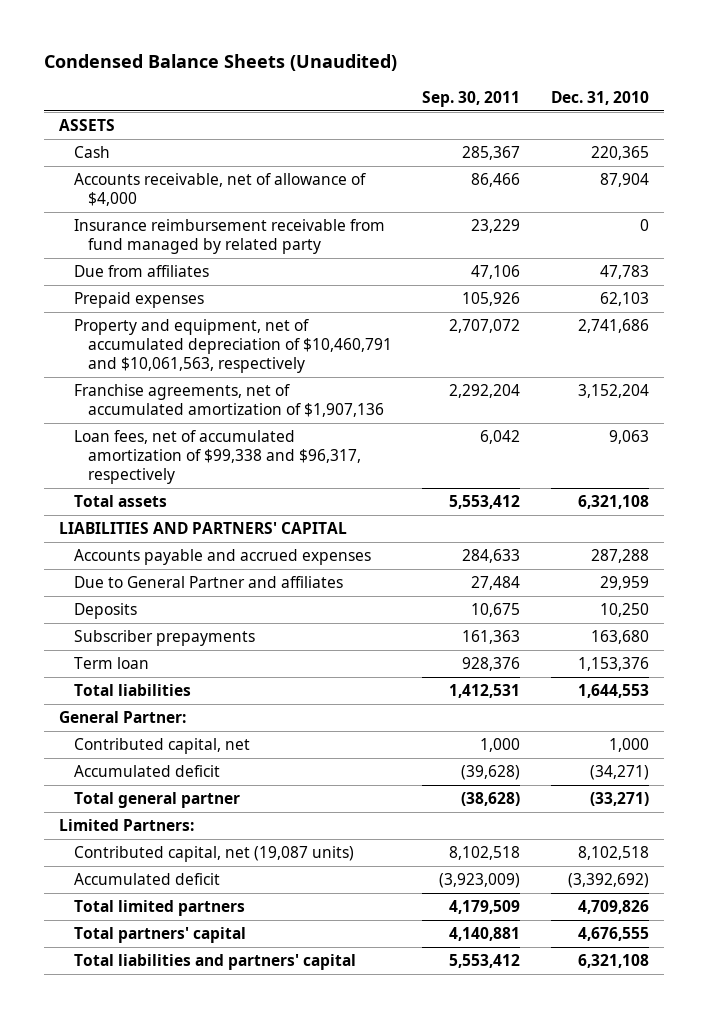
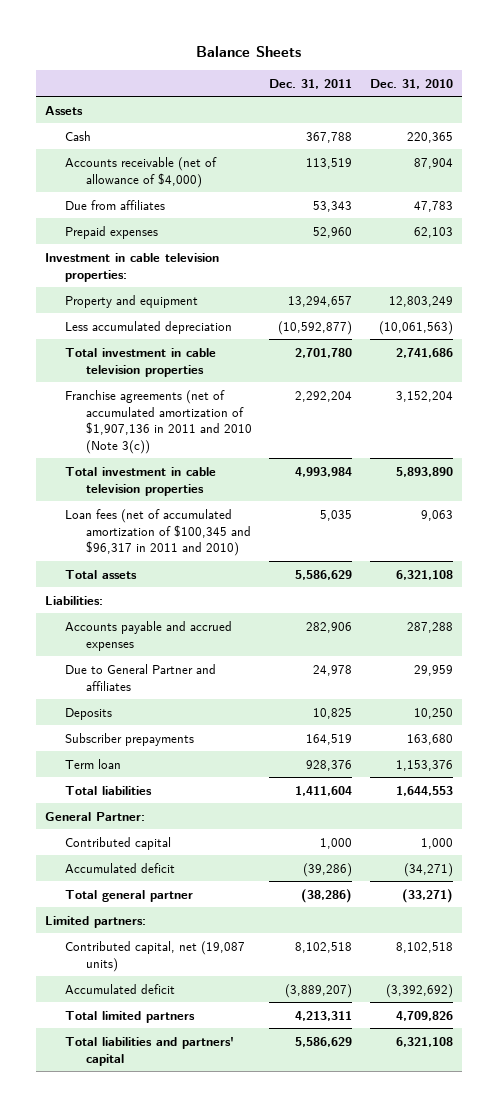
- Condensed Balance Sheets (Unaudited)
+ Balance Sheets
- | Sep. 30, 2011 | Dec. 31, 2010
+ | Dec. 31, 2011 | Dec. 31, 2010
- ASSETS
+ Assets
- Accounts receivable, net of allowance of $4,000 | 86,466 | 87,904
- Insurance reimbursement receivable from fund managed by related party | 23,229 | 0
+ Accounts receivable (net of allowance of $4,000) | 113,519 | 87,904
- Property and equipment, net of accumulated depreciation of $10,460,791 and $10,061,563, respectively | 2,707,072 | 2,741,686
- Franchise agreements, net of accumulated amortization of $1,907,136 | 2,292,204 | 3,152,204
- Loan fees, net of accumulated amortization of $99,338 and $96,317, respectively | 6,042 | 9,063
+ Investment in cable television properties:
+ Property and equipment | 13,294,657 | 12,803,249
+ Less accumulated depreciation | (10,592,877) | (10,061,563)
+ Total investment in cable television properties | 2,701,780 | 2,741,686
+ Franchise agreements (net of accumulated amortization of $1,907,136 in 2011 and 2010 (Note 3(c)) | 2,292,204 | 3,152,204
+ Total investment in cable television properties | 4,993,984 | 5,893,890
+ Loan fees (net of accumulated amortization of $100,345 and $96,317 in 2011 and 2010) | 5,035 | 9,063
- LIABILITIES AND PARTNERS' CAPITAL
+ Liabilities:
- Contributed capital, net | 1,000 | 1,000
+ Contributed capital | 1,000 | 1,000
- Limited Partners:
+ Limited partners:
- Total partners' capital | 4,140,881 | 4,676,555

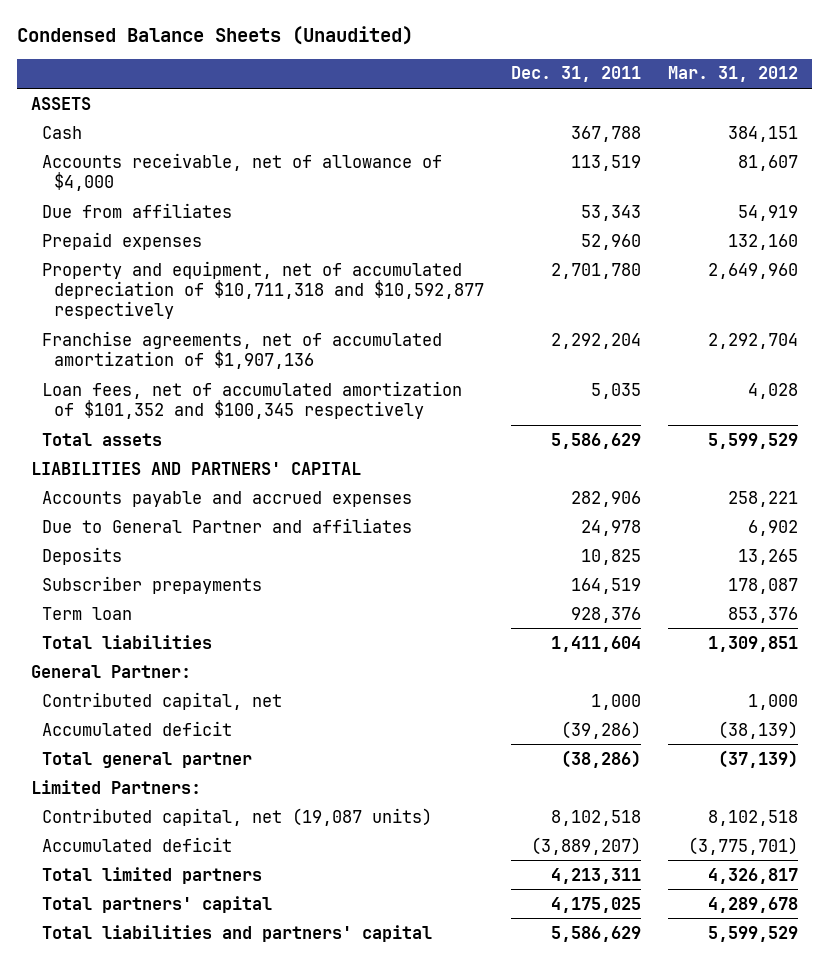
- Balance Sheets
+ Condensed Balance Sheets (Unaudited)
- | Dec. 31, 2011 | Dec. 31, 2010
+ | Dec. 31, 2011 | Mar. 31, 2012
- Assets
+ ASSETS
- Accounts receivable (net of allowance of $4,000) | 113,519 | 87,904
+ Accounts receivable, net of allowance of $4,000 | 113,519 | 81,607
- Investment in cable television properties:
- Property and equipment | 13,294,657 | 12,803,249
- Less accumulated depreciation | (10,592,877) | (10,061,563)
- Total investment in cable television properties | 2,701,780 | 2,741,686
- Franchise agreements (net of accumulated amortization of $1,907,136 in 2011 and 2010 (Note 3(c)) | 2,292,204 | 3,152,204
- Total investment in cable television properties | 4,993,984 | 5,893,890
- Loan fees (net of accumulated amortization of $100,345 and $96,317 in 2011 and 2010) | 5,035 | 9,063
+ Property and equipment, net of accumulated depreciation of $10,711,318 and $10,592,877 respectively | 2,701,780 | 2,649,960
+ Franchise agreements, net of accumulated amortization of $1,907,136 | 2,292,204 | 2,292,704
+ Loan fees, net of accumulated amortization of $101,352 and $100,345 respectively | 5,035 | 4,028
- Liabilities:
+ LIABILITIES AND PARTNERS' CAPITAL
- Contributed capital | 1,000 | 1,000
+ Contributed capital, net | 1,000 | 1,000
- Limited partners:
+ Limited Partners:
+ Total partners' capital | 4,175,025 | 4,289,678

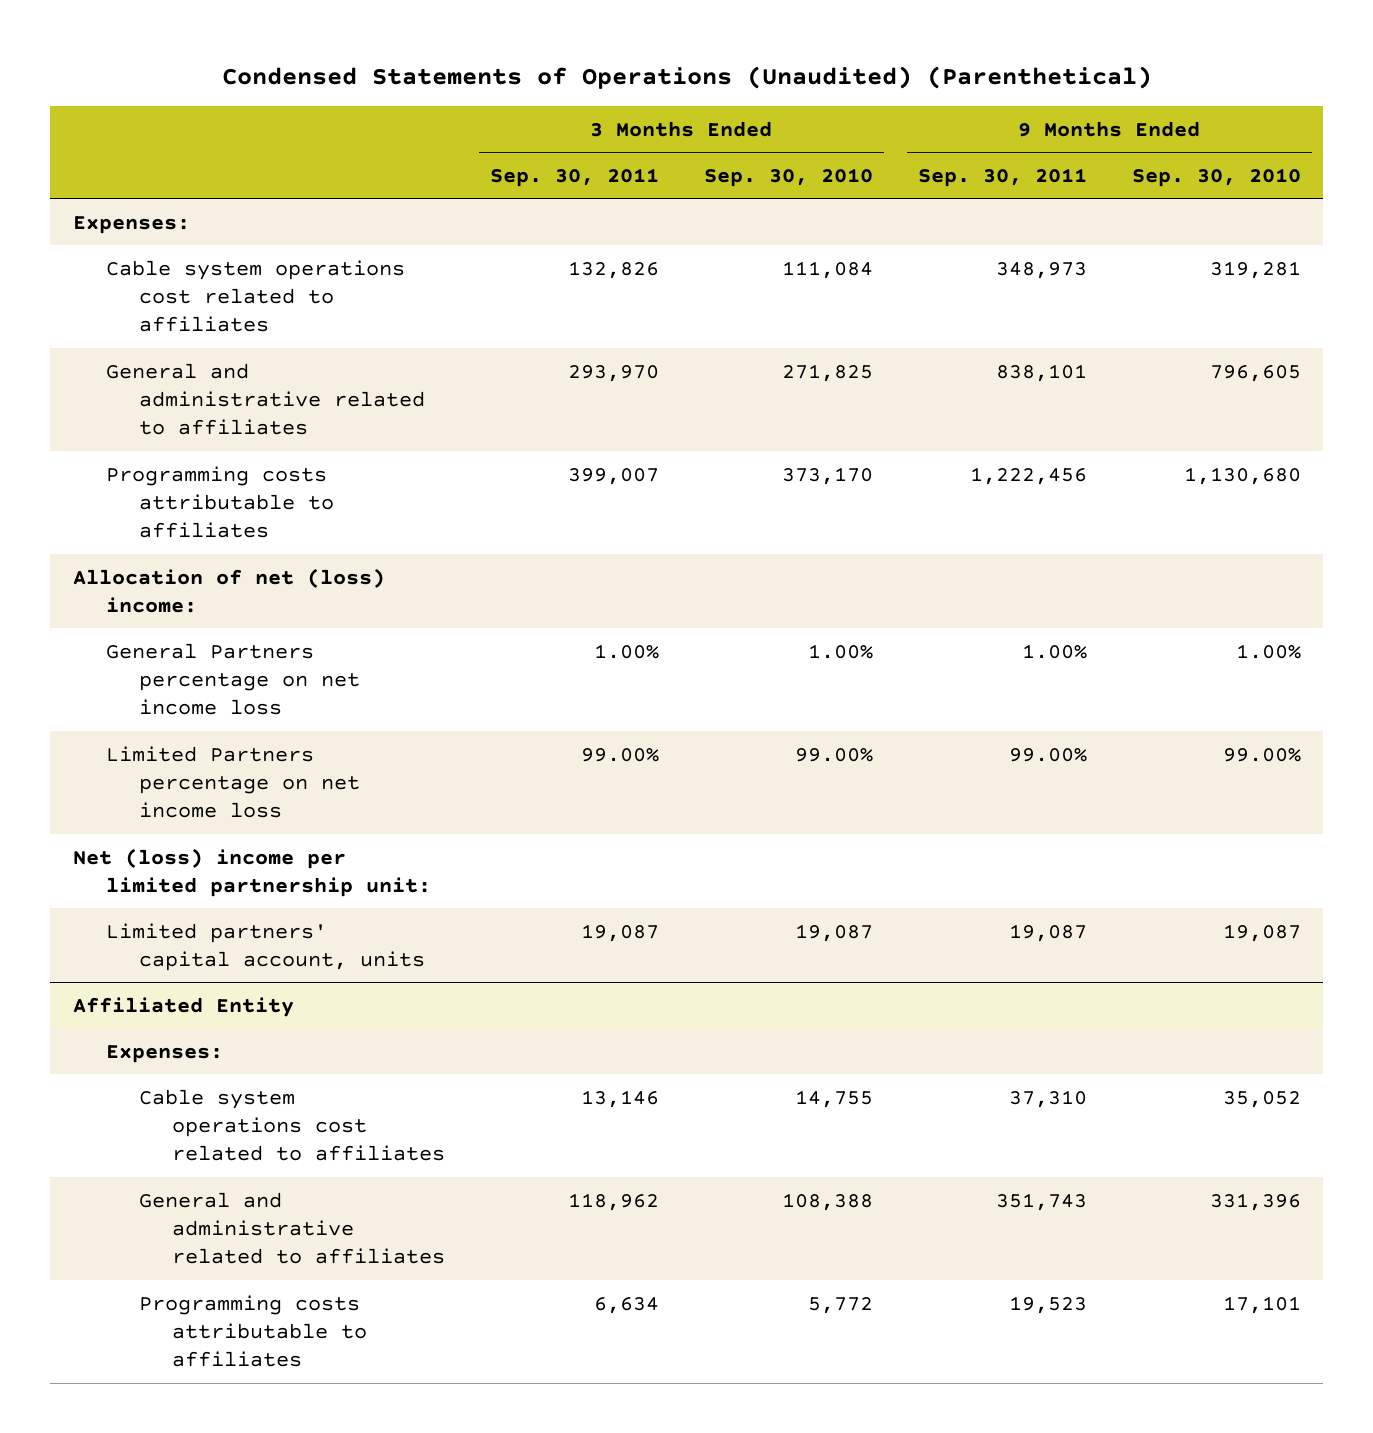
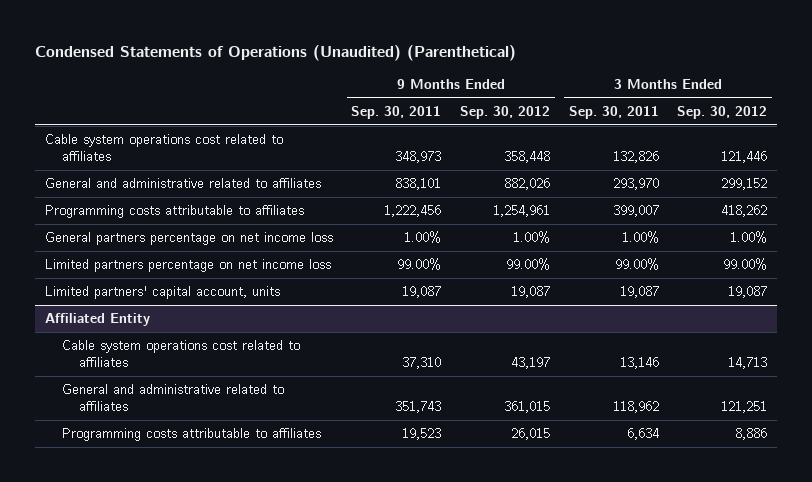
- | 3 Months Ended Sep. 30, 2011 | 3 Months Ended Sep. 30, 2010 | 9 Months Ended Sep. 30, 2011 | 9 Months Ended Sep. 30, 2010
+ | 9 Months Ended Sep. 30, 2011 | 9 Months Ended Sep. 30, 2012 | 3 Months Ended Sep. 30, 2011 | 3 Months Ended Sep. 30, 2012
- Expenses:
- Allocation of net (loss) income:
- General Partners percentage on net income loss | 1.00% | 1.00% | 1.00% | 1.00%
- Limited Partners percentage on net income loss | 99.00% | 99.00% | 99.00% | 99.00%
- Net (loss) income per limited partnership unit:
+ General partners percentage on net income loss | 1.00% | 1.00% | 1.00% | 1.00%
+ Limited partners percentage on net income loss | 99.00% | 99.00% | 99.00% | 99.00%
@ Affiliated Entity
- Expenses:

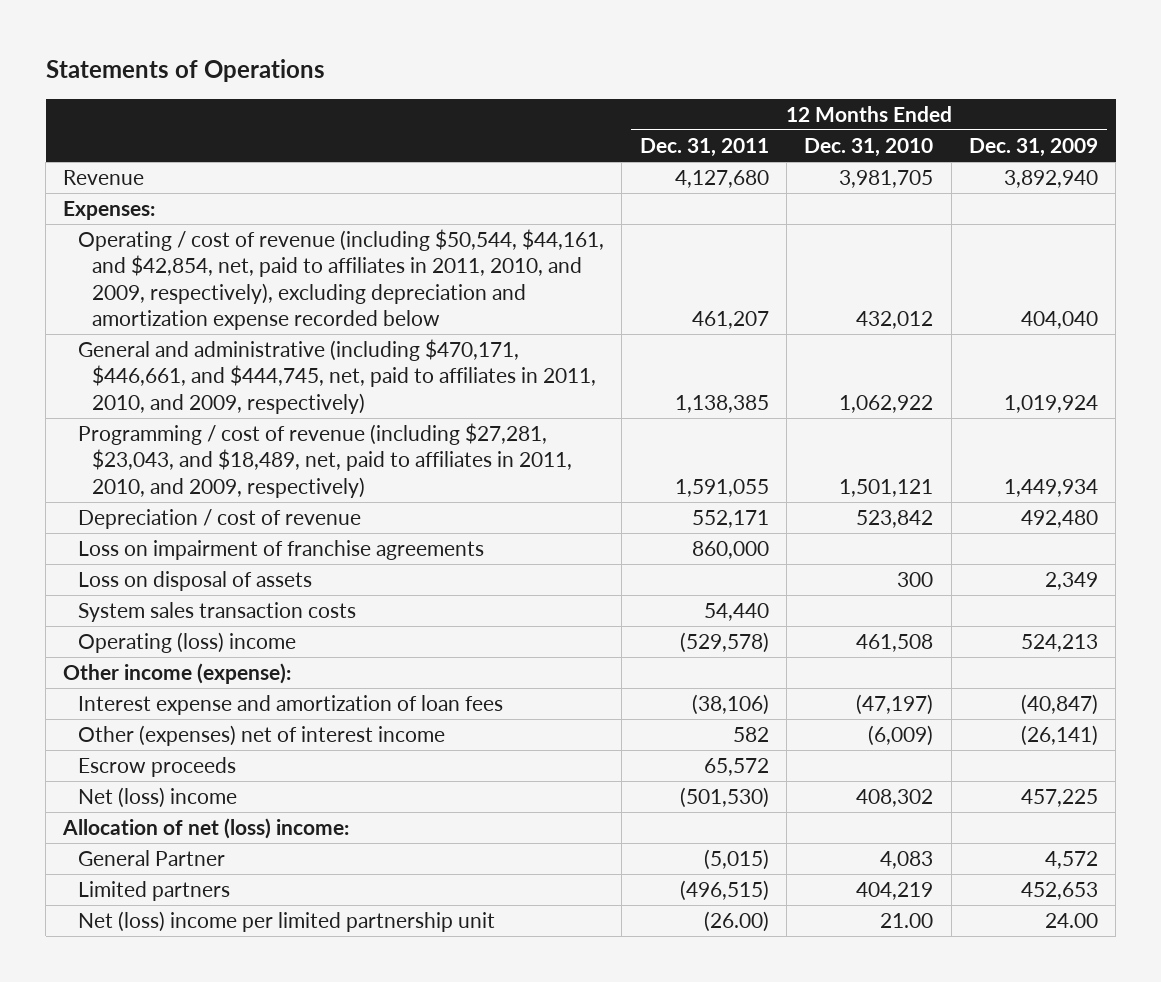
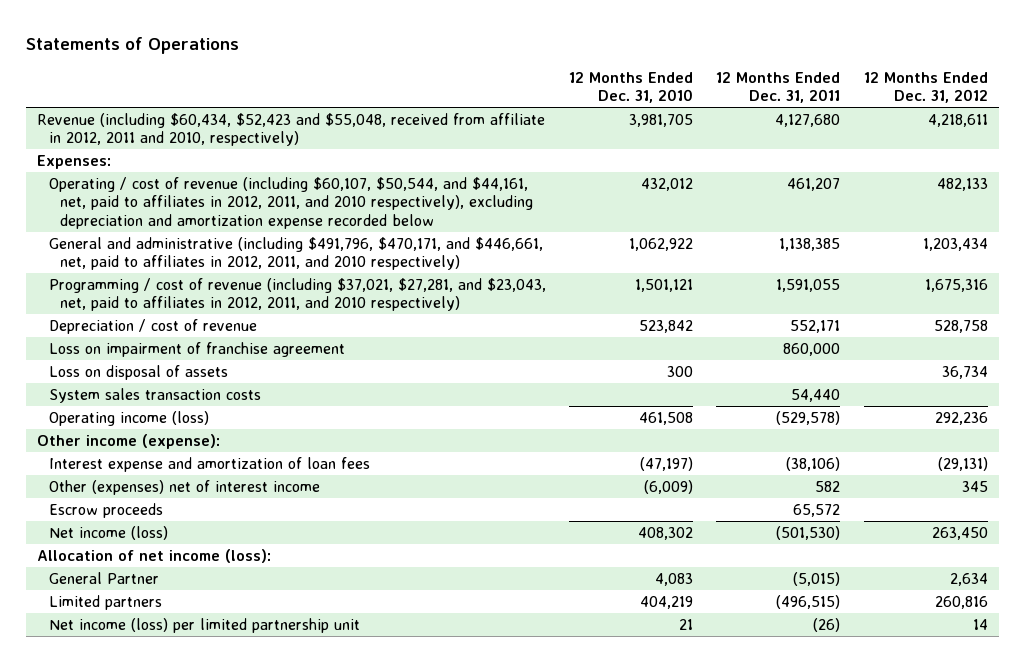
- | 12 Months Ended Dec. 31, 2011 | 12 Months Ended Dec. 31, 2010 | 12 Months Ended Dec. 31, 2009
+ | 12 Months Ended Dec. 31, 2010 | 12 Months Ended Dec. 31, 2011 | 12 Months Ended Dec. 31, 2012
- Revenue | 4,127,680 | 3,981,705 | 3,892,940
+ Revenue (including $60,434, $52,423 and $55,048, received from affiliate in 2012, 2011 and 2010, respectively) | 3,981,705 | 4,127,680 | 4,218,611
- Operating / cost of revenue (including $50,544, $44,161, and $42,854, net, paid to affiliates in 2011, 2010, and 2009, respectively), excluding depreciation and amortization expense recorded below | 461,207 | 432,012 | 404,040
- General and administrative (including $470,171, $446,661, and $444,745, net, paid to affiliates in 2011, 2010, and 2009, respectively) | 1,138,385 | 1,062,922 | 1,019,924
- Programming / cost of revenue (including $27,281, $23,043, and $18,489, net, paid to affiliates in 2011, 2010, and 2009, respectively) | 1,591,055 | 1,501,121 | 1,449,934
+ Operating / cost of revenue (including $60,107, $50,544, and $44,161, net, paid to affiliates in 2012, 2011, and 2010 respectively), excluding depreciation and amortization expense recorded below | 432,012 | 461,207 | 482,133
+ General and administrative (including $491,796, $470,171, and $446,661, net, paid to affiliates in 2012, 2011, and 2010 respectively) | 1,062,922 | 1,138,385 | 1,203,434
+ Programming / cost of revenue (including $37,021, $27,281, and $23,043, net, paid to affiliates in 2012, 2011, and 2010 respectively) | 1,501,121 | 1,591,055 | 1,675,316
- Loss on impairment of franchise agreements | 860,000 | |
+ Loss on impairment of franchise agreement | | 860,000 |
- Operating (loss) income | (529,578) | 461,508 | 524,213
+ Operating income (loss) | 461,508 | (529,578) | 292,236
- Net (loss) income | (501,530) | 408,302 | 457,225
- Allocation of net (loss) income:
+ Net income (loss) | 408,302 | (501,530) | 263,450
+ Allocation of net income (loss):
- Net (loss) income per limited partnership unit | (26.00) | 21.00 | 24.00
+ Net income (loss) per limited partnership unit | 21 | (26) | 14

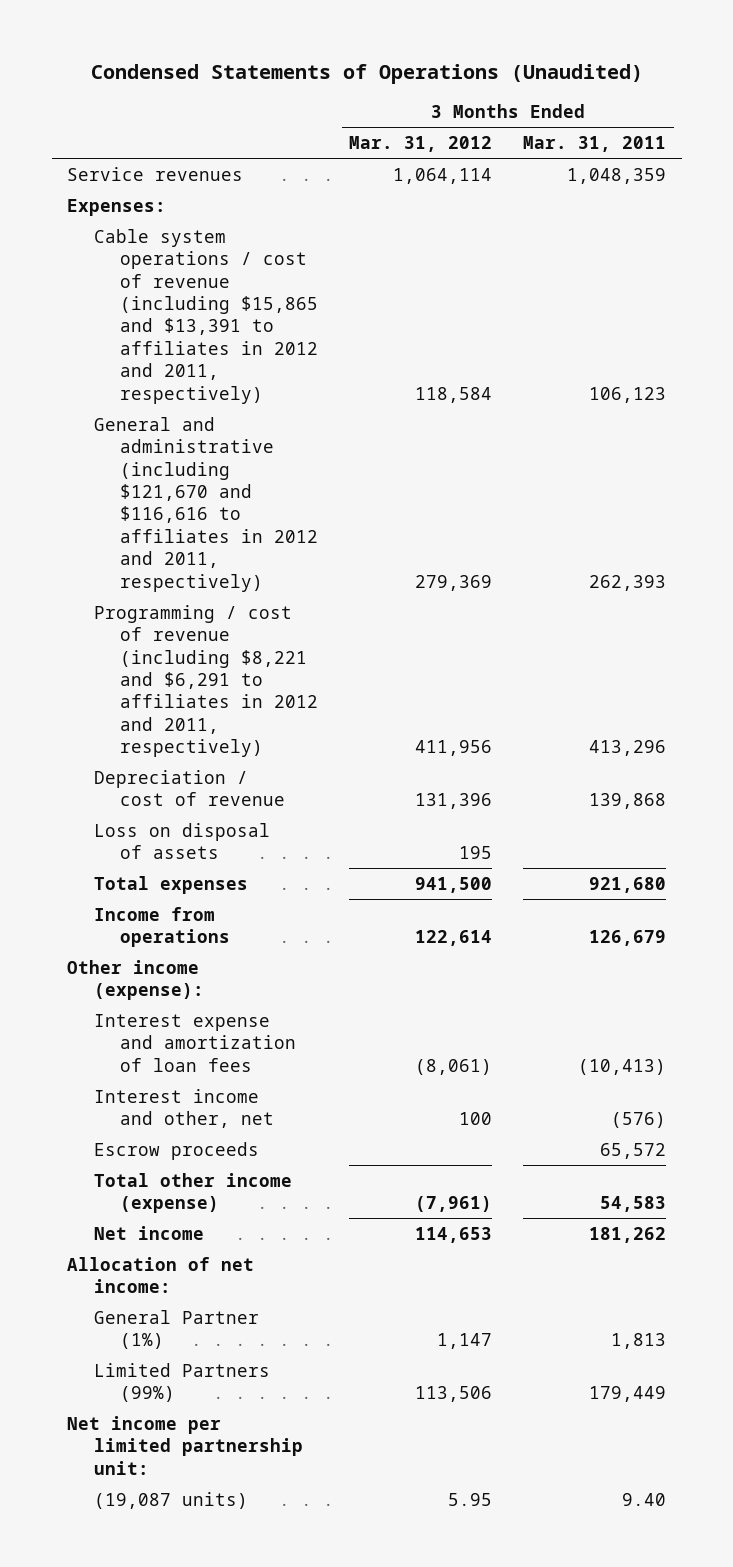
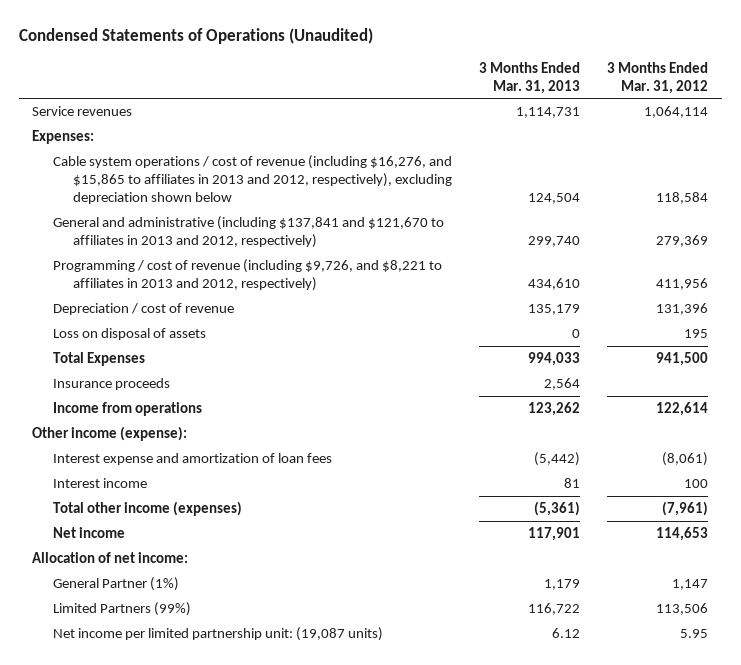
- | 3 Months Ended Mar. 31, 2012 | 3 Months Ended Mar. 31, 2011
+ | 3 Months Ended Mar. 31, 2013 | 3 Months Ended Mar. 31, 2012
- Cable system operations / cost of revenue (including $15,865 and $13,391 to affiliates in 2012 and 2011, respectively) | 118,584 | 106,123
- General and administrative (including $121,670 and $116,616 to affiliates in 2012 and 2011, respectively) | 279,369 | 262,393
- Programming / cost of revenue (including $8,221 and $6,291 to affiliates in 2012 and 2011, respectively) | 411,956 | 413,296
+ Cable system operations / cost of revenue (including $16,276, and $15,865 to affiliates in 2013 and 2012, respectively), excluding depreciation shown below | 124,504 | 118,584
+ General and administrative (including $137,841 and $121,670 to affiliates in 2013 and 2012, respectively) | 299,740 | 279,369
+ Programming / cost of revenue (including $9,726, and $8,221 to affiliates in 2013 and 2012, respectively) | 434,610 | 411,956
- Total expenses | 941,500 | 921,680
+ Total Expenses | 994,033 | 941,500
+ Insurance proceeds | 2,564 |
- Interest income and other, net | 100 | (576)
- Escrow proceeds | | 65,572
- Total other income (expense) | (7,961) | 54,583
+ Interest income | 81 | 100
+ Total other income (expenses) | (5,361) | (7,961)
- Net income per limited partnership unit:
- (19,087 units) | 5.95 | 9.40
+ Net income per limited partnership unit: (19,087 units) | 6.12 | 5.95

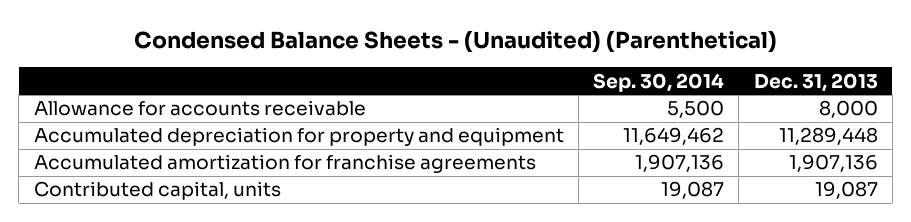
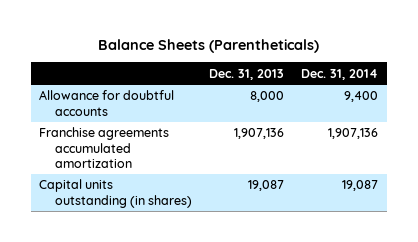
- Condensed Balance Sheets - (Unaudited) (Parenthetical)
+ Balance Sheets (Parentheticals)
- | Sep. 30, 2014 | Dec. 31, 2013
+ | Dec. 31, 2013 | Dec. 31, 2014
- Allowance for accounts receivable | 5,500 | 8,000
- Accumulated depreciation for property and equipment | 11,649,462 | 11,289,448
- Accumulated amortization for franchise agreements | 1,907,136 | 1,907,136
- Contributed capital, units | 19,087 | 19,087
+ Allowance for doubtful accounts | 8,000 | 9,400
+ Franchise agreements accumulated amortization | 1,907,136 | 1,907,136
+ Capital units outstanding (in shares) | 19,087 | 19,087

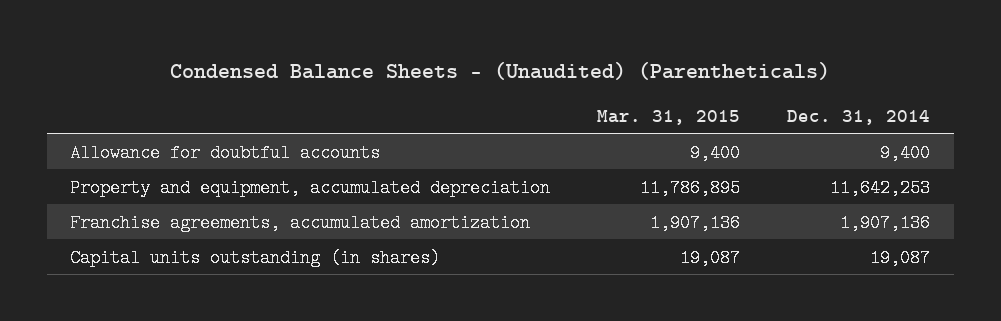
- Balance Sheets (Parentheticals)
+ Condensed Balance Sheets - (Unaudited) (Parentheticals)
- | Dec. 31, 2013 | Dec. 31, 2014
+ | Mar. 31, 2015 | Dec. 31, 2014
- Franchise agreements accumulated amortization | 1,907,136 | 1,907,136
+ Property and equipment, accumulated depreciation | 11,786,895 | 11,642,253
+ Franchise agreements, accumulated amortization | 1,907,136 | 1,907,136

